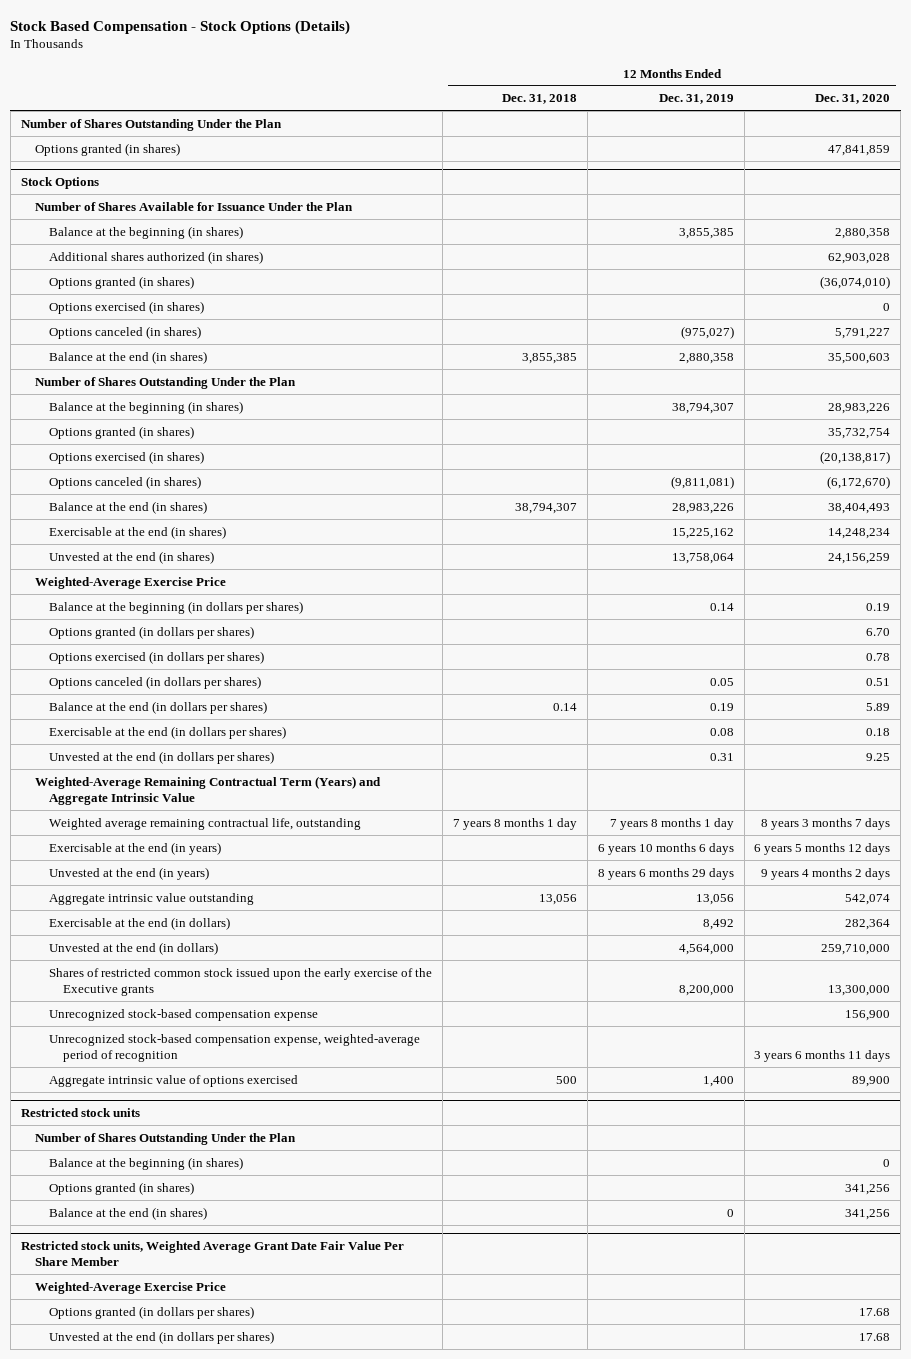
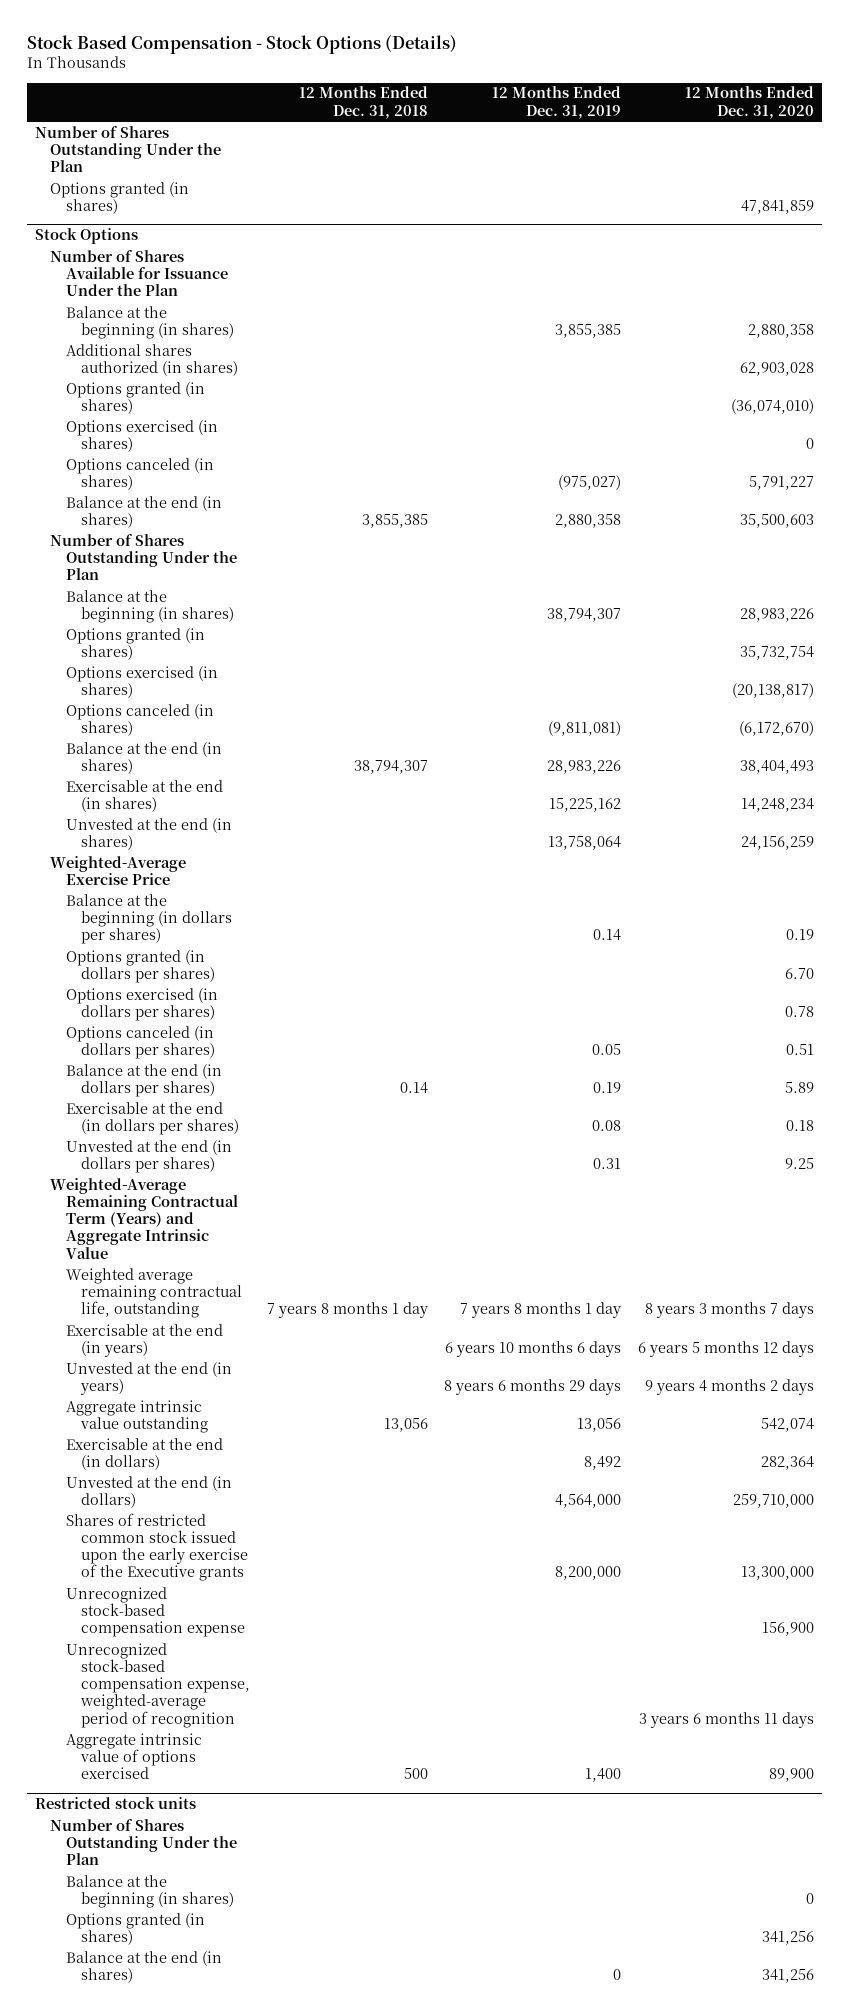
- Restricted stock units, Weighted Average Grant Date Fair Value Per Share Member
- Weighted-Average Exercise Price
- Options granted (in dollars per shares) | | | 17.68
- Unvested at the end (in dollars per shares) | | | 17.68

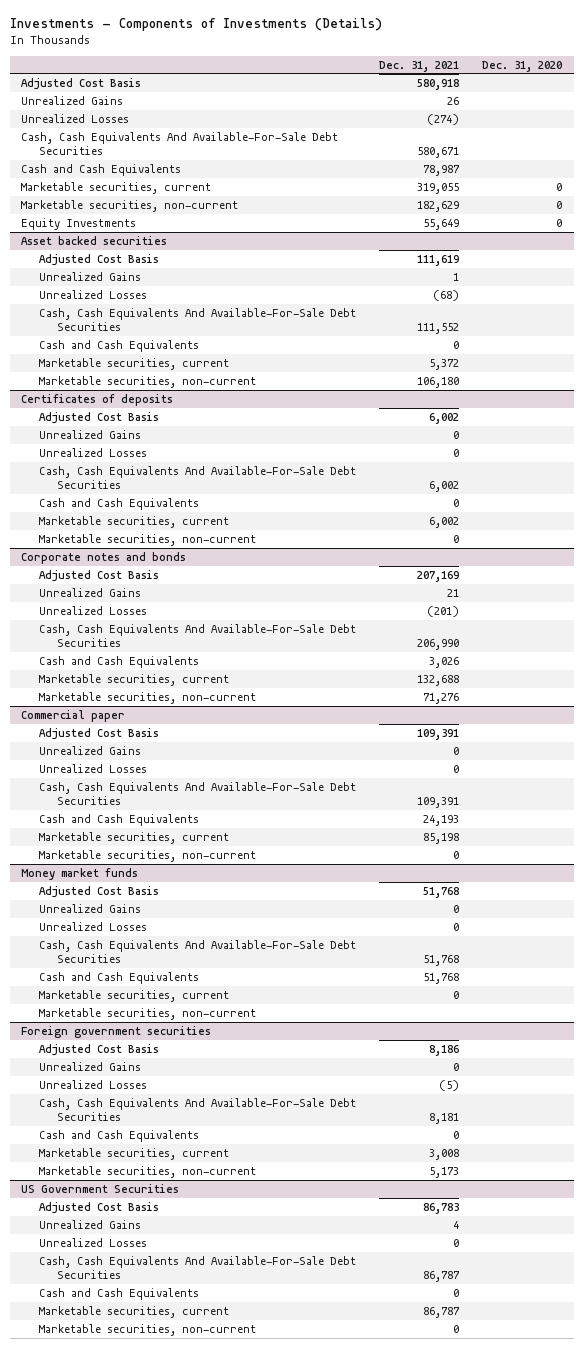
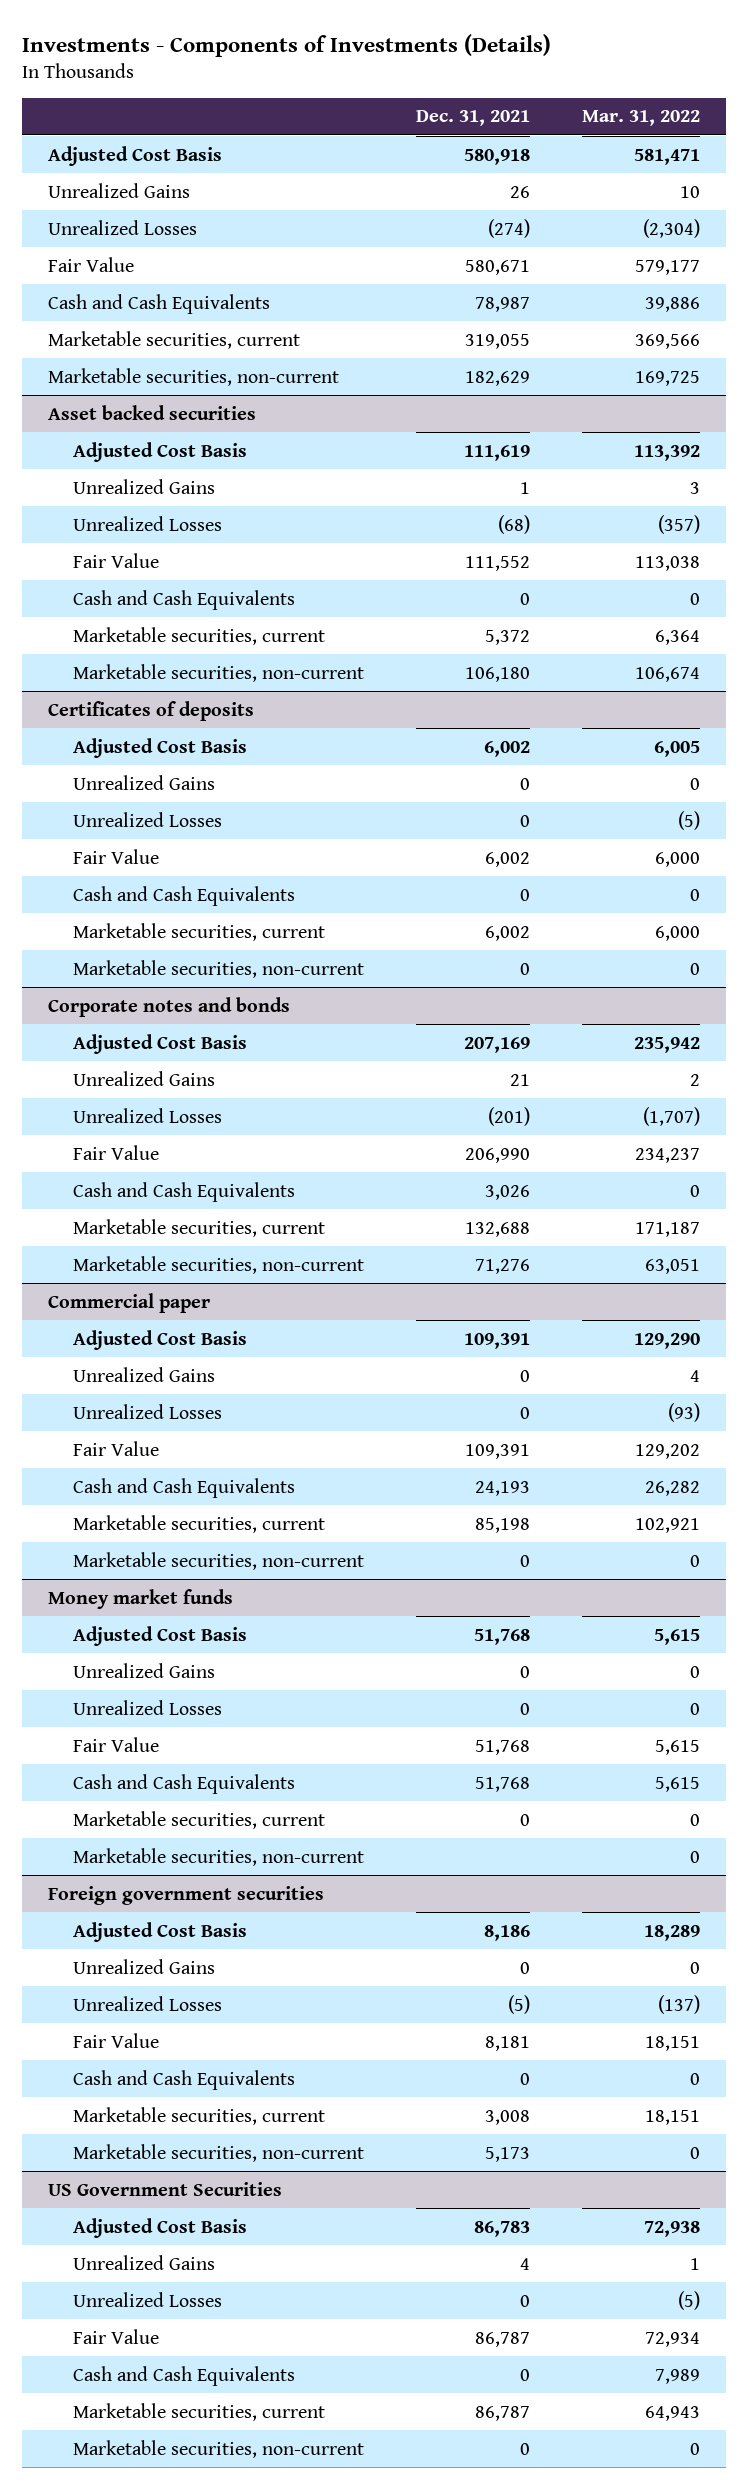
- | Dec. 31, 2021 | Dec. 31, 2020
+ | Dec. 31, 2021 | Mar. 31, 2022
- Cash, Cash Equivalents And Available-For-Sale Debt Securities | 580,671 |
+ Fair Value | 580,671 | 579,177
- Equity Investments | 55,649 | 0
@ Asset backed securities
- Cash, Cash Equivalents And Available-For-Sale Debt Securities | 111,552 |
+ Fair Value | 111,552 | 113,038
@ Certificates of deposits
- Cash, Cash Equivalents And Available-For-Sale Debt Securities | 6,002 |
+ Fair Value | 6,002 | 6,000
@ Corporate notes and bonds
- Cash, Cash Equivalents And Available-For-Sale Debt Securities | 206,990 |
+ Fair Value | 206,990 | 234,237
@ Commercial paper
- Cash, Cash Equivalents And Available-For-Sale Debt Securities | 109,391 |
+ Fair Value | 109,391 | 129,202
@ Money market funds
- Cash, Cash Equivalents And Available-For-Sale Debt Securities | 51,768 |
+ Fair Value | 51,768 | 5,615
@ Foreign government securities
- Cash, Cash Equivalents And Available-For-Sale Debt Securities | 8,181 |
+ Fair Value | 8,181 | 18,151
@ US Government Securities
- Cash, Cash Equivalents And Available-For-Sale Debt Securities | 86,787 |
+ Fair Value | 86,787 | 72,934

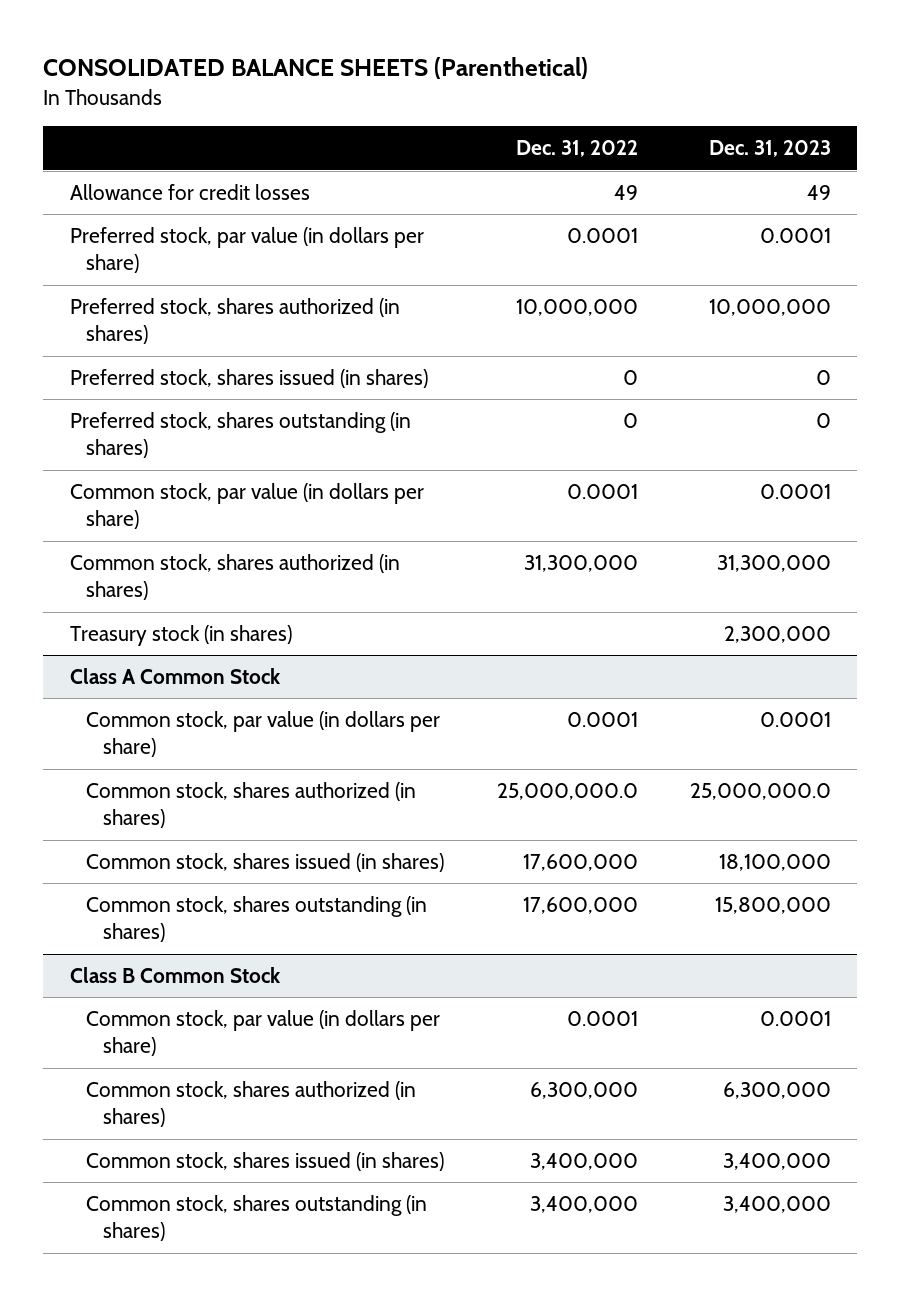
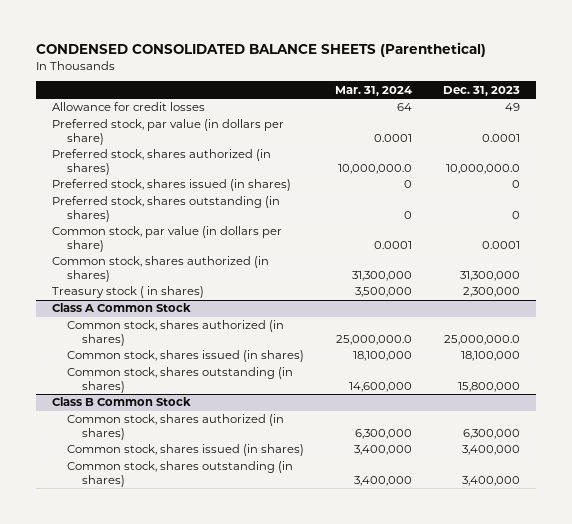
- CONSOLIDATED BALANCE SHEETS (Parenthetical)
+ CONDENSED CONSOLIDATED BALANCE SHEETS (Parenthetical)
- | Dec. 31, 2022 | Dec. 31, 2023
+ | Mar. 31, 2024 | Dec. 31, 2023
- Preferred stock, shares authorized (in shares) | 10,000,000 | 10,000,000
+ Preferred stock, shares authorized (in shares) | 10,000,000.0 | 10,000,000.0
- Treasury stock (in shares) | | 2,300,000
+ Treasury stock ( in shares) | 3,500,000 | 2,300,000
@ Class A Common Stock
- Common stock, par value (in dollars per share) | 0.0001 | 0.0001
@ Class B Common Stock
- Common stock, par value (in dollars per share) | 0.0001 | 0.0001

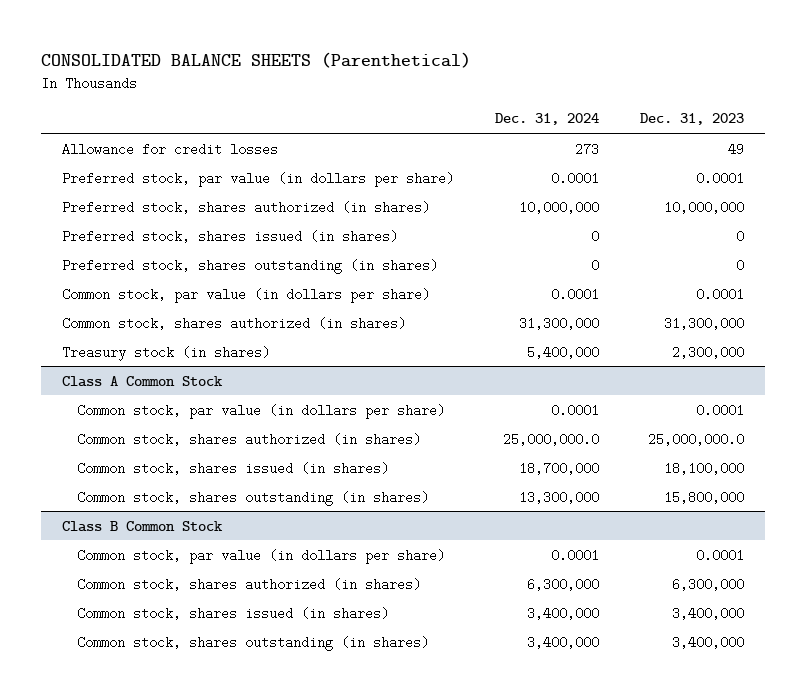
- CONDENSED CONSOLIDATED BALANCE SHEETS (Parenthetical)
+ CONSOLIDATED BALANCE SHEETS (Parenthetical)
- | Mar. 31, 2024 | Dec. 31, 2023
+ | Dec. 31, 2024 | Dec. 31, 2023
- Preferred stock, shares authorized (in shares) | 10,000,000.0 | 10,000,000.0
+ Preferred stock, shares authorized (in shares) | 10,000,000 | 10,000,000
- Treasury stock ( in shares) | 3,500,000 | 2,300,000
+ Treasury stock (in shares) | 5,400,000 | 2,300,000
@ Class A Common Stock
+ Common stock, par value (in dollars per share) | 0.0001 | 0.0001
@ Class B Common Stock
+ Common stock, par value (in dollars per share) | 0.0001 | 0.0001

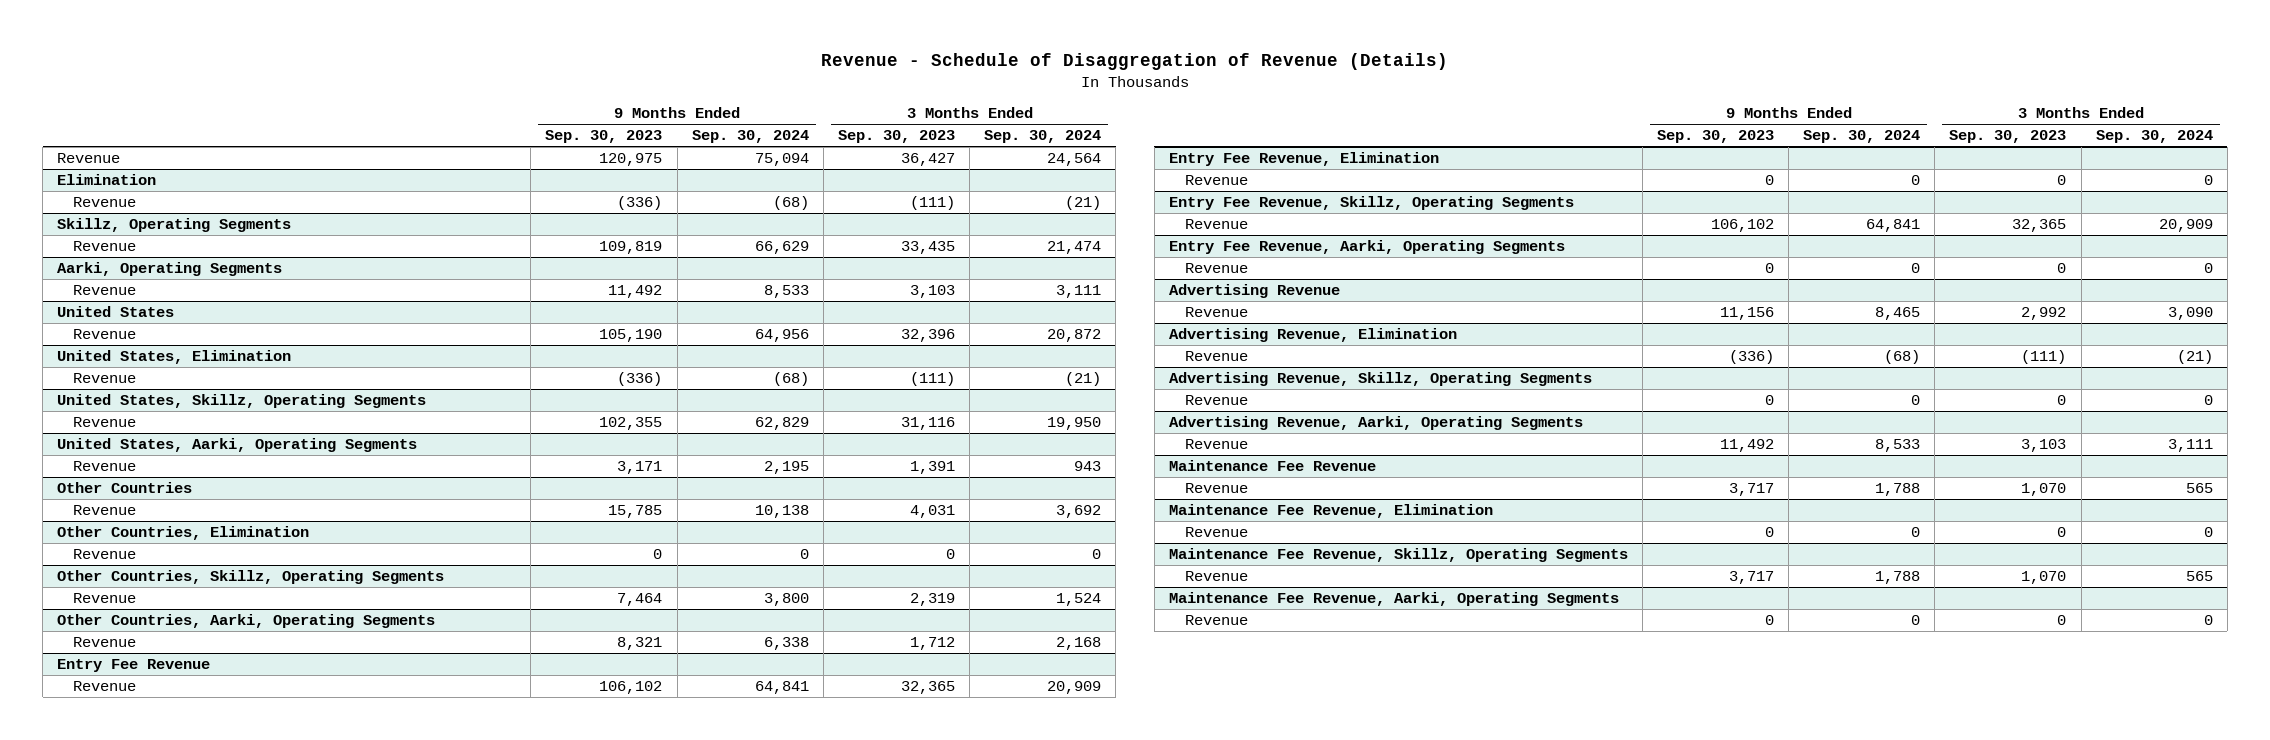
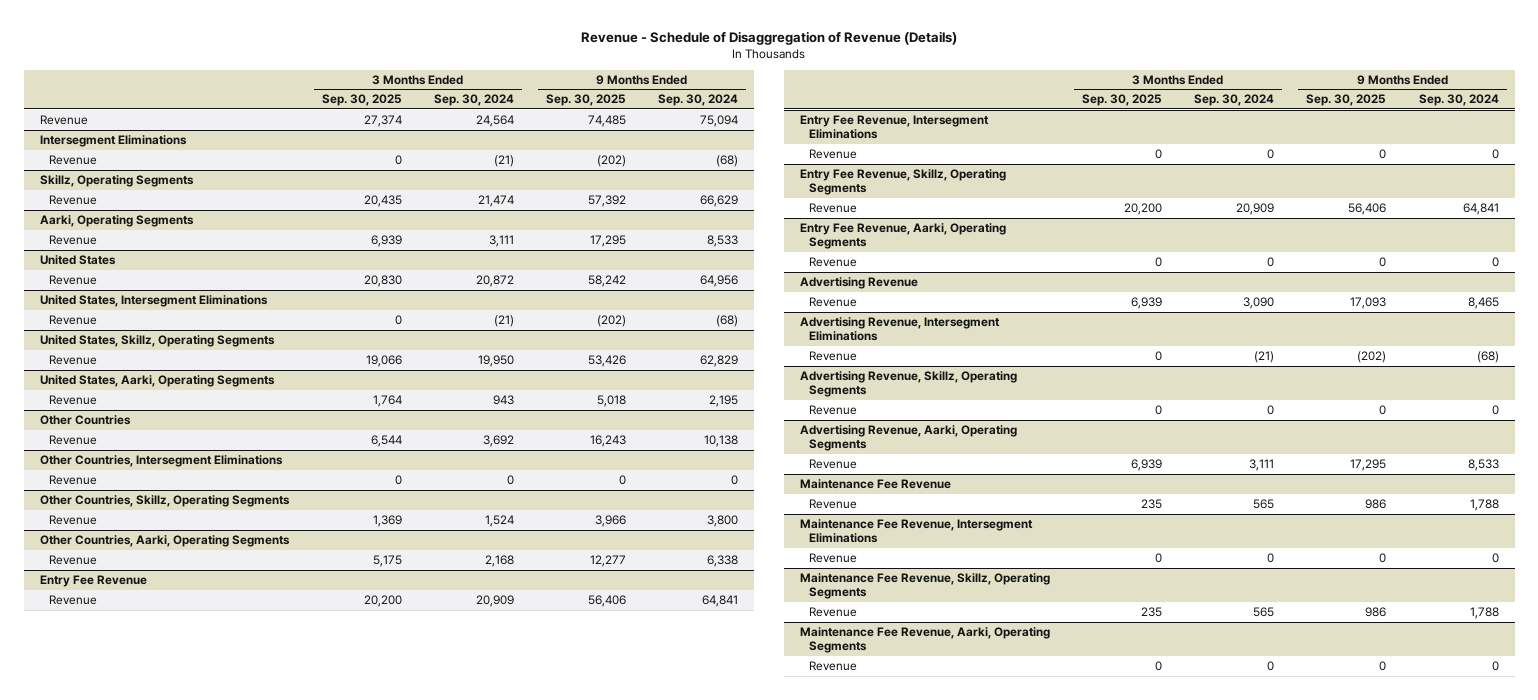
- | 9 Months Ended Sep. 30, 2023 | 9 Months Ended Sep. 30, 2024 | 3 Months Ended Sep. 30, 2023 | 3 Months Ended Sep. 30, 2024
+ | 3 Months Ended Sep. 30, 2025 | 3 Months Ended Sep. 30, 2024 | 9 Months Ended Sep. 30, 2025 | 9 Months Ended Sep. 30, 2024
- Elimination
+ Intersegment Eliminations
- United States, Elimination
+ United States, Intersegment Eliminations
- Other Countries, Elimination
+ Other Countries, Intersegment Eliminations
- Entry Fee Revenue, Elimination
+ Entry Fee Revenue, Intersegment Eliminations
- Advertising Revenue, Elimination
+ Advertising Revenue, Intersegment Eliminations
- Maintenance Fee Revenue, Elimination
+ Maintenance Fee Revenue, Intersegment Eliminations

